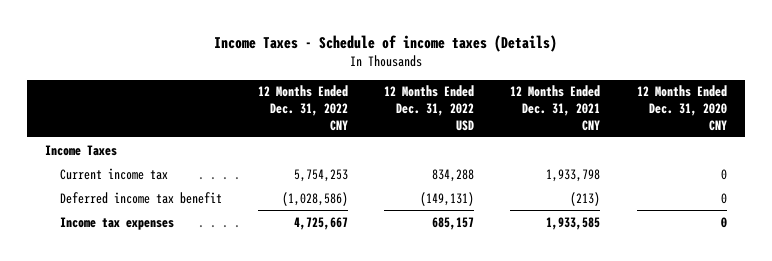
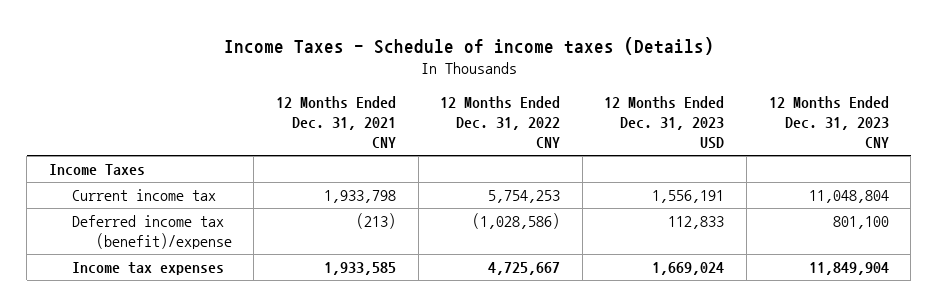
- | 12 Months Ended Dec. 31, 2022 CNY | 12 Months Ended Dec. 31, 2022 USD | 12 Months Ended Dec. 31, 2021 CNY | 12 Months Ended Dec. 31, 2020 CNY
+ | 12 Months Ended Dec. 31, 2021 CNY | 12 Months Ended Dec. 31, 2022 CNY | 12 Months Ended Dec. 31, 2023 USD | 12 Months Ended Dec. 31, 2023 CNY
- Deferred income tax benefit | (1,028,586) | (149,131) | (213) | 0
+ Deferred income tax (benefit)/expense | (213) | (1,028,586) | 112,833 | 801,100

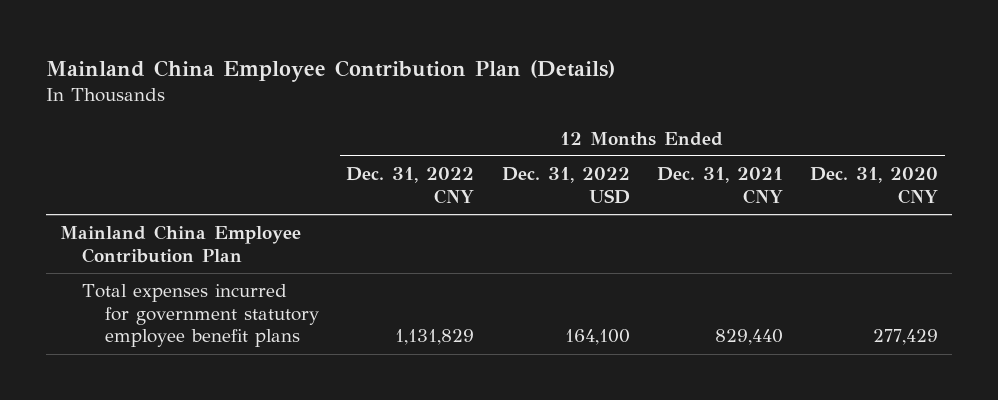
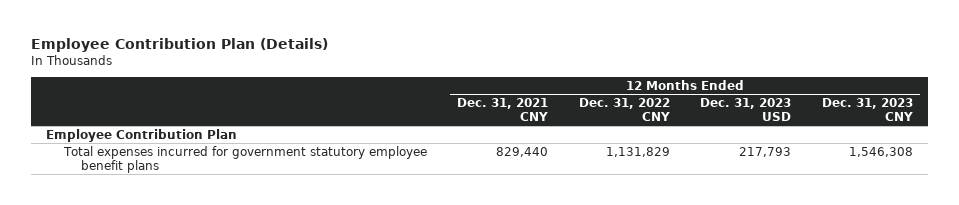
- Mainland China Employee Contribution Plan (Details)
+ Employee Contribution Plan (Details)
- | 12 Months Ended Dec. 31, 2022 CNY | 12 Months Ended Dec. 31, 2022 USD | 12 Months Ended Dec. 31, 2021 CNY | 12 Months Ended Dec. 31, 2020 CNY
+ | 12 Months Ended Dec. 31, 2021 CNY | 12 Months Ended Dec. 31, 2022 CNY | 12 Months Ended Dec. 31, 2023 USD | 12 Months Ended Dec. 31, 2023 CNY
- Mainland China Employee Contribution Plan
+ Employee Contribution Plan

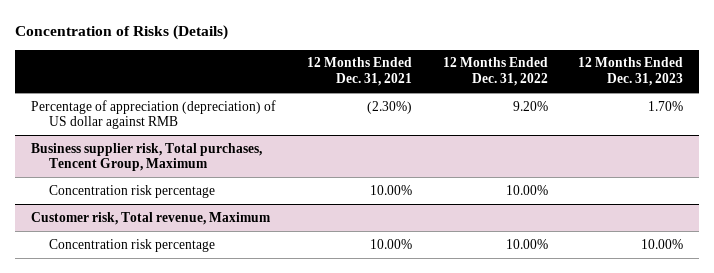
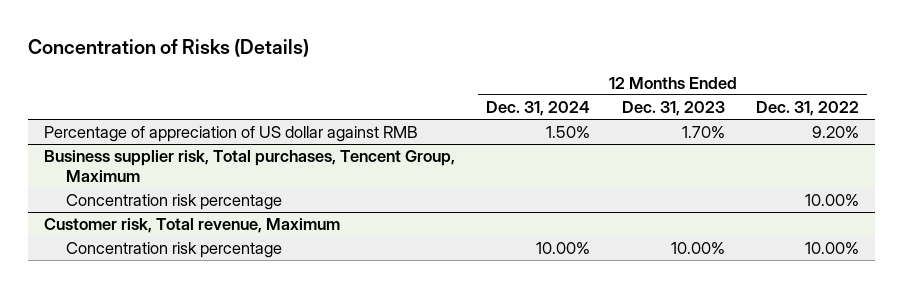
- | 12 Months Ended Dec. 31, 2021 | 12 Months Ended Dec. 31, 2022 | 12 Months Ended Dec. 31, 2023
+ | 12 Months Ended Dec. 31, 2024 | 12 Months Ended Dec. 31, 2023 | 12 Months Ended Dec. 31, 2022
- Percentage of appreciation (depreciation) of US dollar against RMB | (2.30%) | 9.20% | 1.70%
+ Percentage of appreciation of US dollar against RMB | 1.50% | 1.70% | 9.20%

